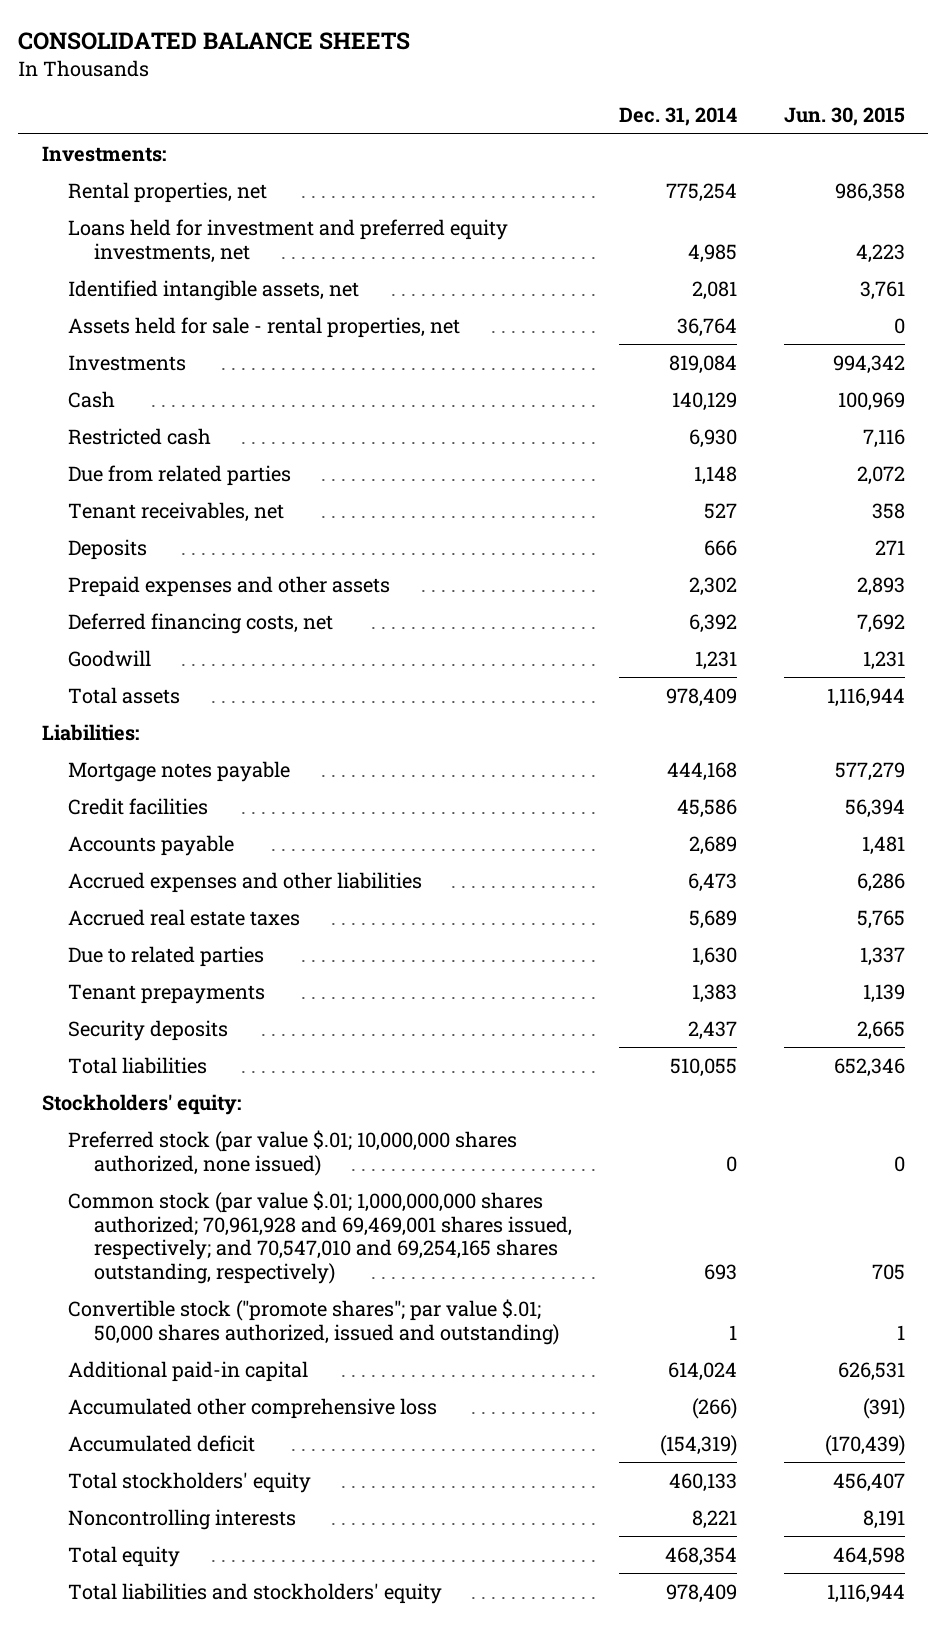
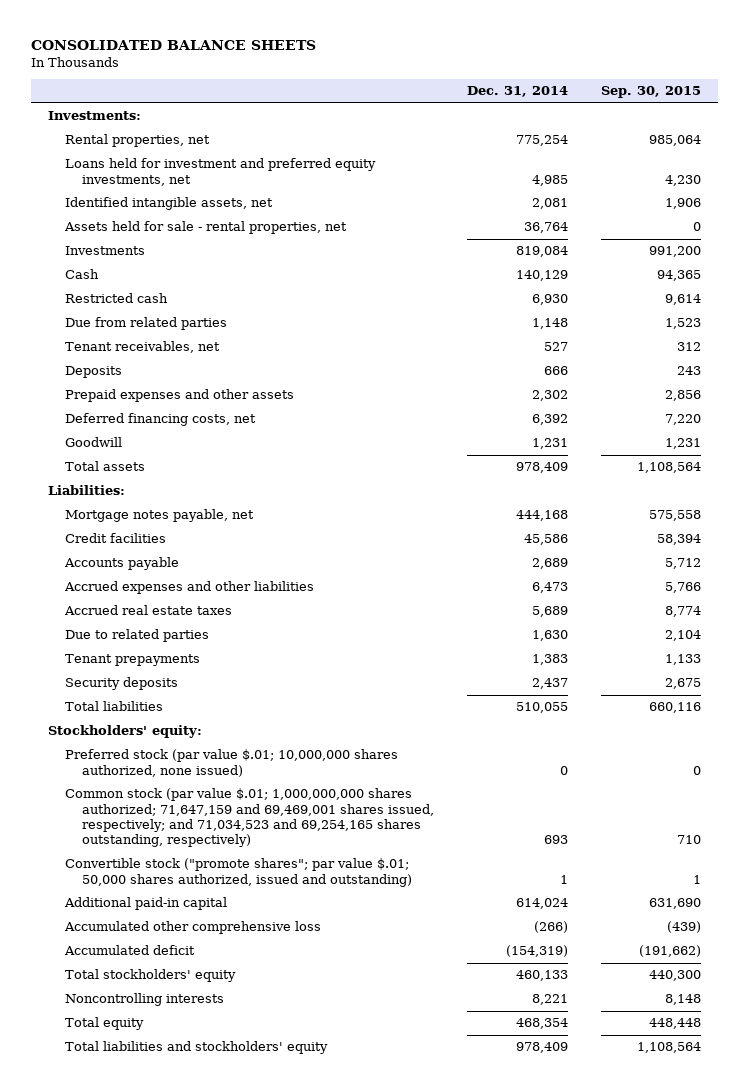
- | Dec. 31, 2014 | Jun. 30, 2015
+ | Dec. 31, 2014 | Sep. 30, 2015
- Mortgage notes payable | 444,168 | 577,279
+ Mortgage notes payable, net | 444,168 | 575,558
- Common stock (par value $.01; 1,000,000,000 shares authorized; 70,961,928 and 69,469,001 shares issued, respectively; and 70,547,010 and 69,254,165 shares outstanding, respectively) | 693 | 705
+ Common stock (par value $.01; 1,000,000,000 shares authorized; 71,647,159 and 69,469,001 shares issued, respectively; and 71,034,523 and 69,254,165 shares outstanding, respectively) | 693 | 710

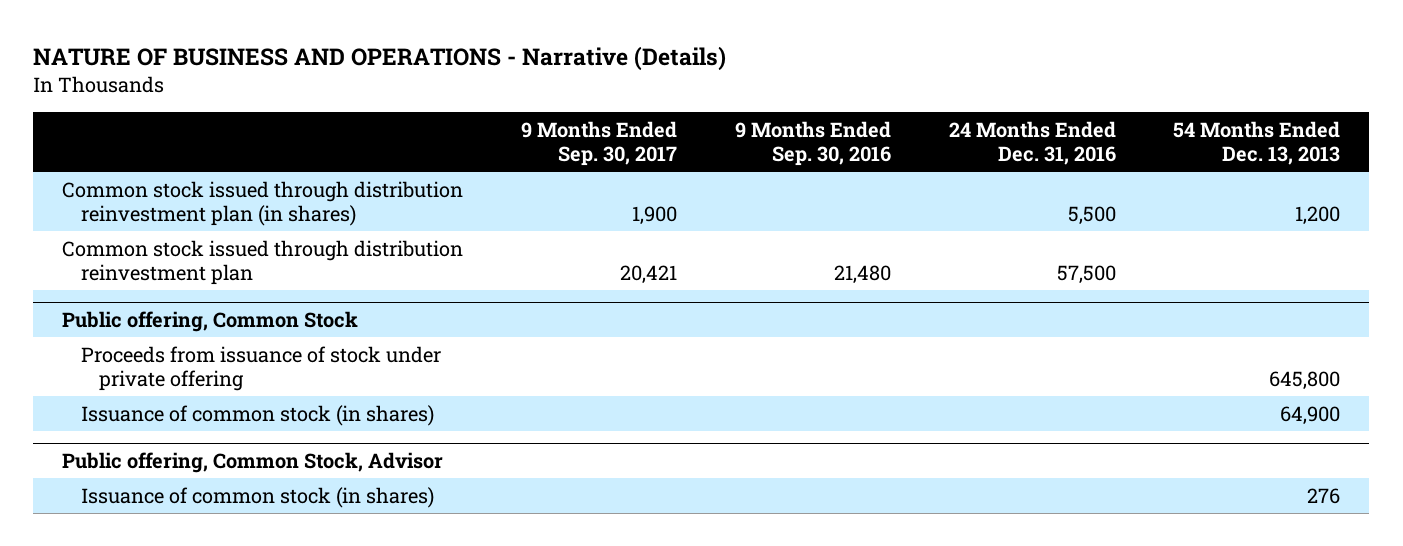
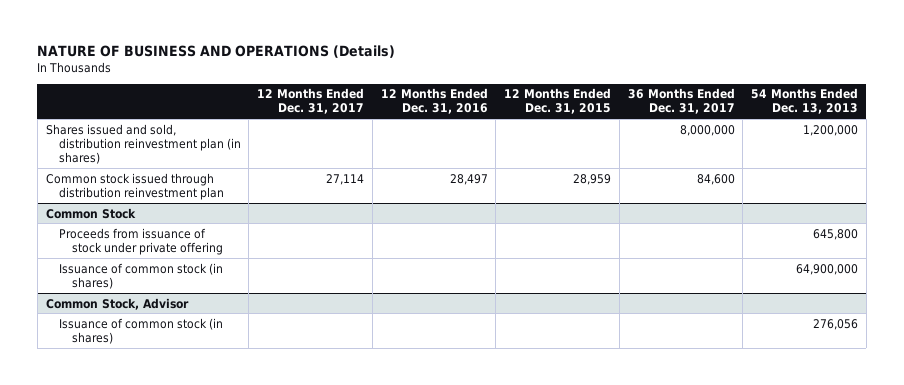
- NATURE OF BUSINESS AND OPERATIONS - Narrative (Details)
+ NATURE OF BUSINESS AND OPERATIONS (Details)
- | 9 Months Ended Sep. 30, 2017 | 9 Months Ended Sep. 30, 2016 | 24 Months Ended Dec. 31, 2016 | 54 Months Ended Dec. 13, 2013
+ | 12 Months Ended Dec. 31, 2017 | 12 Months Ended Dec. 31, 2016 | 12 Months Ended Dec. 31, 2015 | 36 Months Ended Dec. 31, 2017 | 54 Months Ended Dec. 13, 2013
- Common stock issued through distribution reinvestment plan (in shares) | 1,900 | | 5,500 | 1,200
+ Shares issued and sold, distribution reinvestment plan (in shares) | | | | 8,000,000 | 1,200,000
- Public offering, Common Stock
+ Common Stock
- Issuance of common stock (in shares) | | | | 64,900
- Public offering, Common Stock, Advisor
- Issuance of common stock (in shares) | | | | 276
+ Issuance of common stock (in shares) | | | | | 64,900,000
+ Common Stock, Advisor
+ Issuance of common stock (in shares) | | | | | 276,056

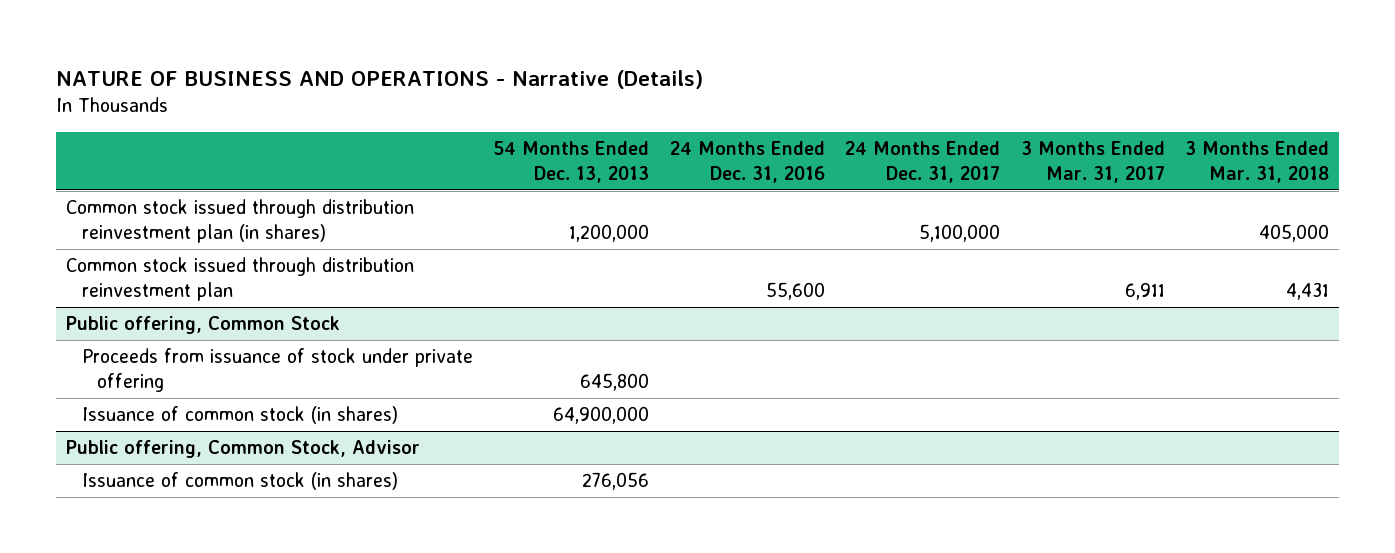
- NATURE OF BUSINESS AND OPERATIONS (Details)
+ NATURE OF BUSINESS AND OPERATIONS - Narrative (Details)
- | 12 Months Ended Dec. 31, 2017 | 12 Months Ended Dec. 31, 2016 | 12 Months Ended Dec. 31, 2015 | 36 Months Ended Dec. 31, 2017 | 54 Months Ended Dec. 13, 2013
+ | 54 Months Ended Dec. 13, 2013 | 24 Months Ended Dec. 31, 2016 | 24 Months Ended Dec. 31, 2017 | 3 Months Ended Mar. 31, 2017 | 3 Months Ended Mar. 31, 2018
- Shares issued and sold, distribution reinvestment plan (in shares) | | | | 8,000,000 | 1,200,000
+ Common stock issued through distribution reinvestment plan (in shares) | 1,200,000 | | 5,100,000 | | 405,000
- Common Stock
+ Public offering, Common Stock
- Common Stock, Advisor
+ Public offering, Common Stock, Advisor

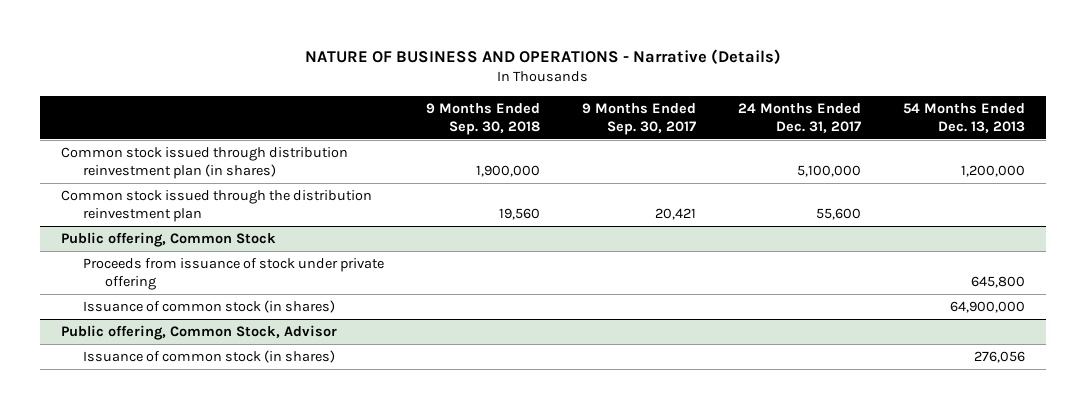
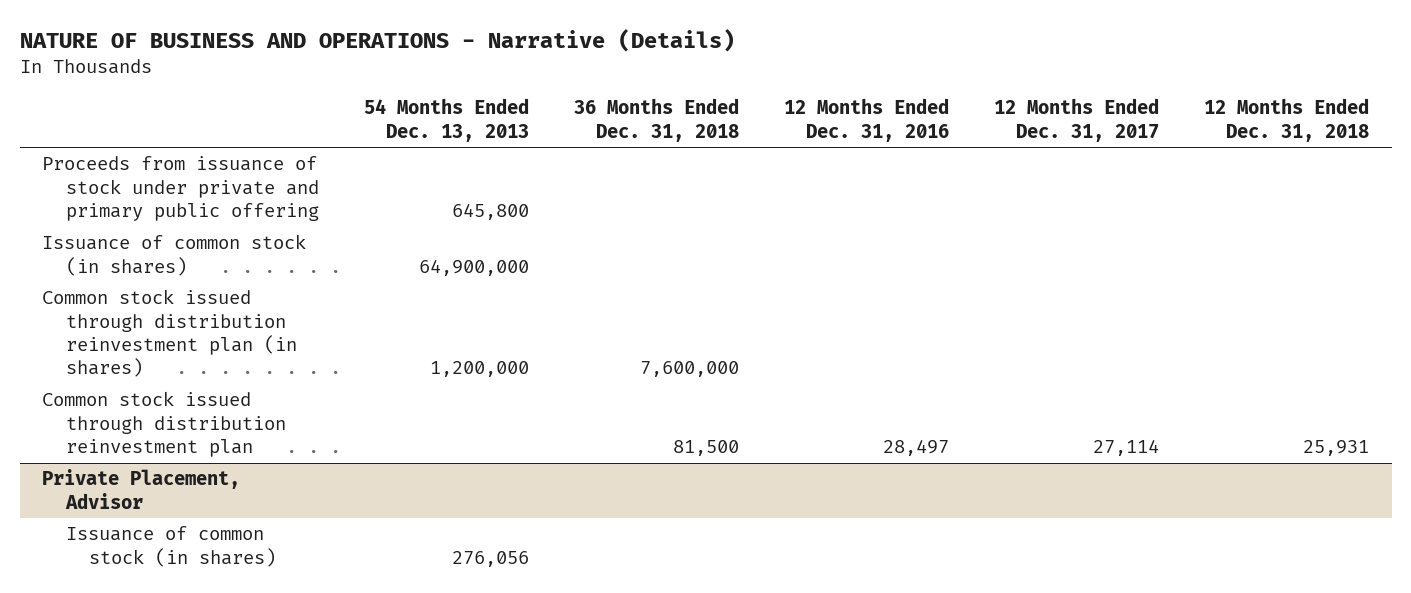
- | 9 Months Ended Sep. 30, 2018 | 9 Months Ended Sep. 30, 2017 | 24 Months Ended Dec. 31, 2017 | 54 Months Ended Dec. 13, 2013
+ | 54 Months Ended Dec. 13, 2013 | 36 Months Ended Dec. 31, 2018 | 12 Months Ended Dec. 31, 2016 | 12 Months Ended Dec. 31, 2017 | 12 Months Ended Dec. 31, 2018
- Common stock issued through the distribution reinvestment plan | 19,560 | 20,421 | 55,600 |
- Public offering, Common Stock
- Proceeds from issuance of stock under private offering | | | | 645,800
+ Proceeds from issuance of stock under private and primary public offering | 645,800 | | | |
- Public offering, Common Stock, Advisor
moved down: Common stock issued through distribution reinvestment plan (in shares) | 1,200,000 | 7,600,000 | | |
+ Common stock issued through distribution reinvestment plan | | 81,500 | 28,497 | 27,114 | 25,931
+ Private Placement, Advisor

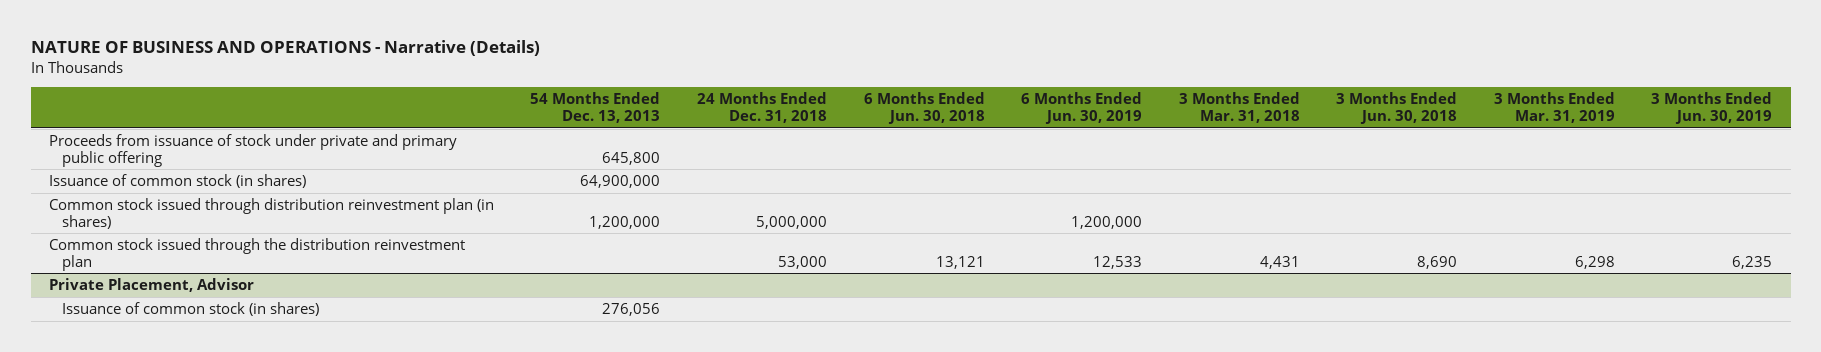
- | 54 Months Ended Dec. 13, 2013 | 36 Months Ended Dec. 31, 2018 | 12 Months Ended Dec. 31, 2016 | 12 Months Ended Dec. 31, 2017 | 12 Months Ended Dec. 31, 2018
+ | 54 Months Ended Dec. 13, 2013 | 24 Months Ended Dec. 31, 2018 | 6 Months Ended Jun. 30, 2018 | 6 Months Ended Jun. 30, 2019 | 3 Months Ended Mar. 31, 2018 | 3 Months Ended Jun. 30, 2018 | 3 Months Ended Mar. 31, 2019 | 3 Months Ended Jun. 30, 2019
- Common stock issued through distribution reinvestment plan | | 81,500 | 28,497 | 27,114 | 25,931
+ Common stock issued through the distribution reinvestment plan | | 53,000 | 13,121 | 12,533 | 4,431 | 8,690 | 6,298 | 6,235

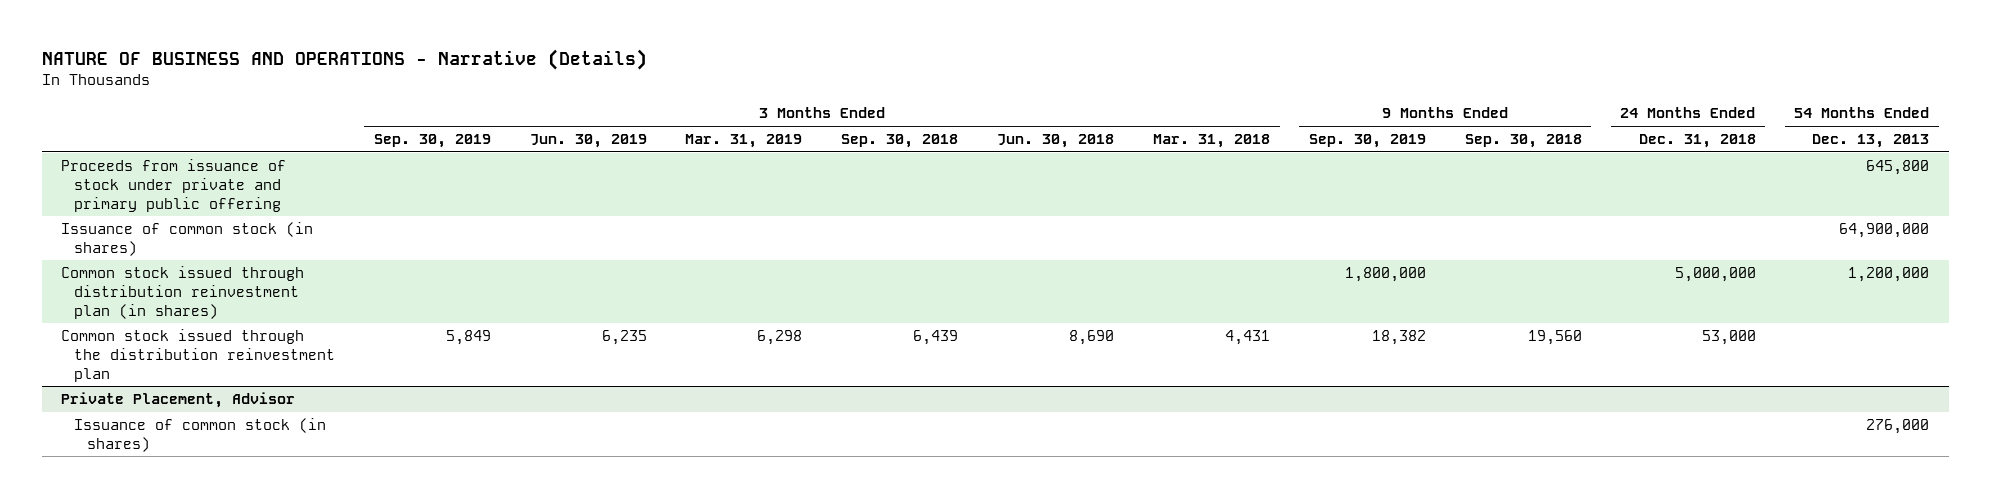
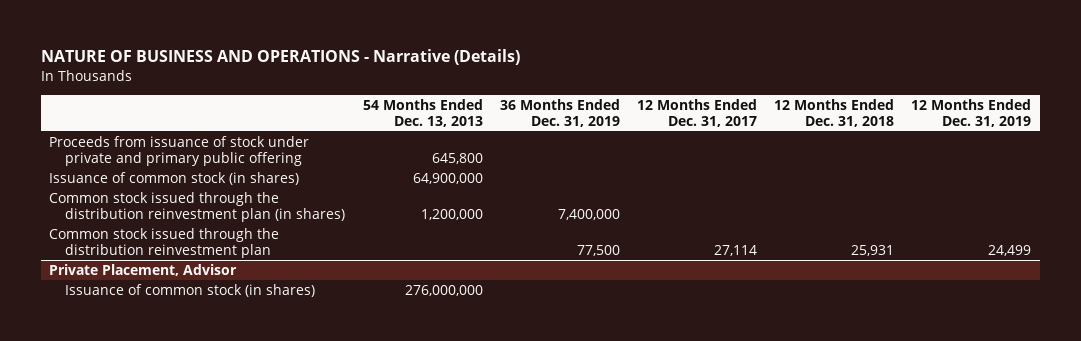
- | 3 Months Ended Sep. 30, 2019 | 3 Months Ended Jun. 30, 2019 | 3 Months Ended Mar. 31, 2019 | 3 Months Ended Sep. 30, 2018 | 3 Months Ended Jun. 30, 2018 | 3 Months Ended Mar. 31, 2018 | 9 Months Ended Sep. 30, 2019 | 9 Months Ended Sep. 30, 2018 | 24 Months Ended Dec. 31, 2018 | 54 Months Ended Dec. 13, 2013
+ | 54 Months Ended Dec. 13, 2013 | 36 Months Ended Dec. 31, 2019 | 12 Months Ended Dec. 31, 2017 | 12 Months Ended Dec. 31, 2018 | 12 Months Ended Dec. 31, 2019
- Common stock issued through distribution reinvestment plan (in shares) | | | | | | | 1,800,000 | | 5,000,000 | 1,200,000
+ Common stock issued through the distribution reinvestment plan (in shares) | 1,200,000 | 7,400,000 | | |
@ Private Placement, Advisor
- Issuance of common stock (in shares) | | | | | | | | | | 276,000
+ Issuance of common stock (in shares) | 276,000,000 | | | |

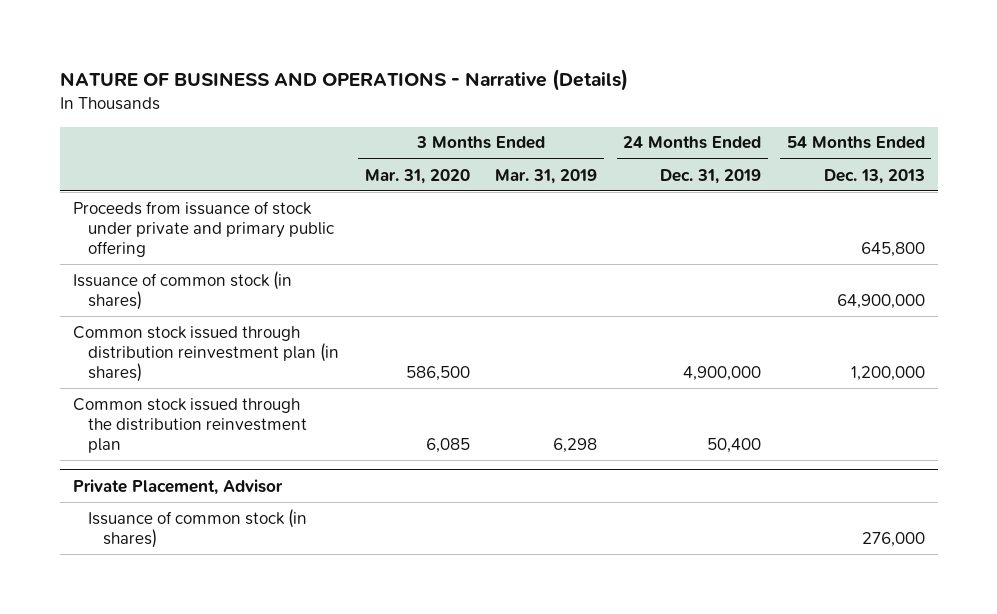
- | 54 Months Ended Dec. 13, 2013 | 36 Months Ended Dec. 31, 2019 | 12 Months Ended Dec. 31, 2017 | 12 Months Ended Dec. 31, 2018 | 12 Months Ended Dec. 31, 2019
+ | 3 Months Ended Mar. 31, 2020 | 3 Months Ended Mar. 31, 2019 | 24 Months Ended Dec. 31, 2019 | 54 Months Ended Dec. 13, 2013
- Common stock issued through the distribution reinvestment plan (in shares) | 1,200,000 | 7,400,000 | | |
+ Common stock issued through distribution reinvestment plan (in shares) | 586,500 | | 4,900,000 | 1,200,000
@ Private Placement, Advisor
- Issuance of common stock (in shares) | 276,000,000 | | | |
+ Issuance of common stock (in shares) | | | | 276,000

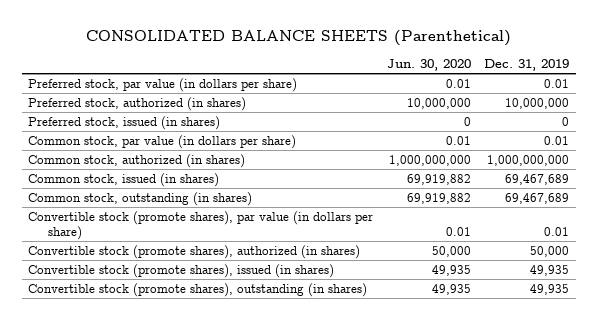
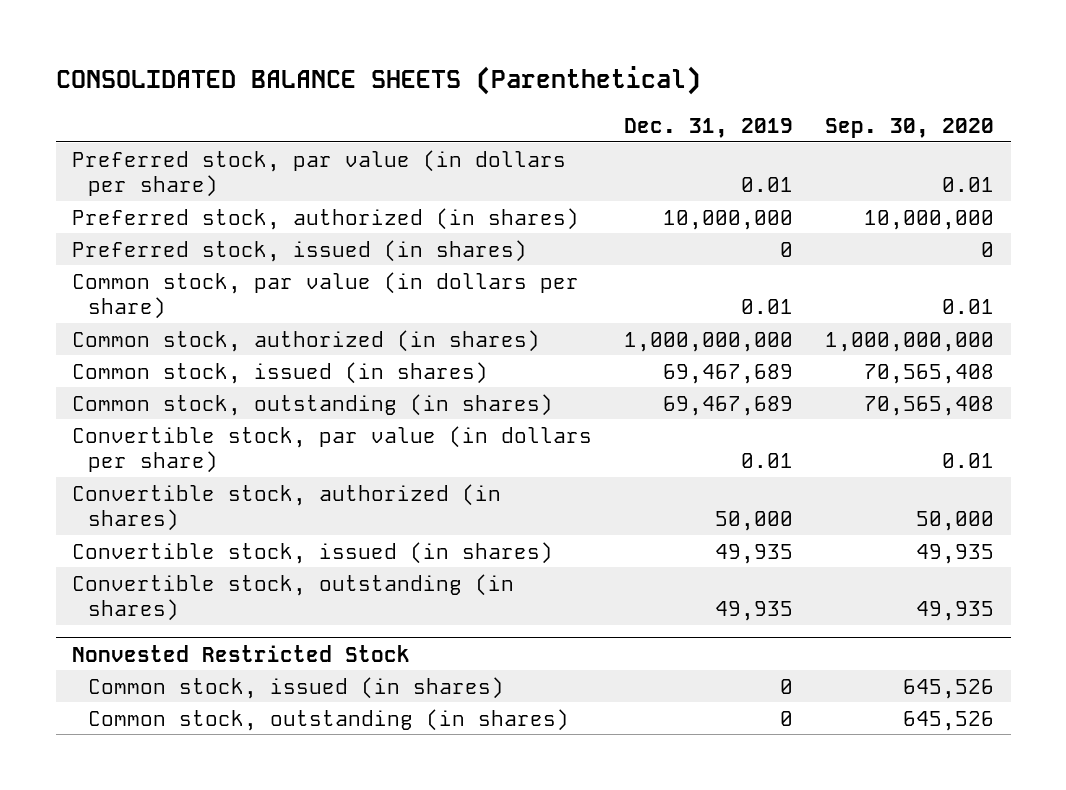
- | Jun. 30, 2020 | Dec. 31, 2019
+ | Dec. 31, 2019 | Sep. 30, 2020
- Convertible stock (promote shares), par value (in dollars per share) | 0.01 | 0.01
- Convertible stock (promote shares), authorized (in shares) | 50,000 | 50,000
- Convertible stock (promote shares), issued (in shares) | 49,935 | 49,935
- Convertible stock (promote shares), outstanding (in shares) | 49,935 | 49,935
+ Convertible stock, par value (in dollars per share) | 0.01 | 0.01
+ Convertible stock, authorized (in shares) | 50,000 | 50,000
+ Convertible stock, issued (in shares) | 49,935 | 49,935
+ Convertible stock, outstanding (in shares) | 49,935 | 49,935
+ Nonvested Restricted Stock
+ Common stock, issued (in shares) | 0 | 645,526
+ Common stock, outstanding (in shares) | 0 | 645,526

